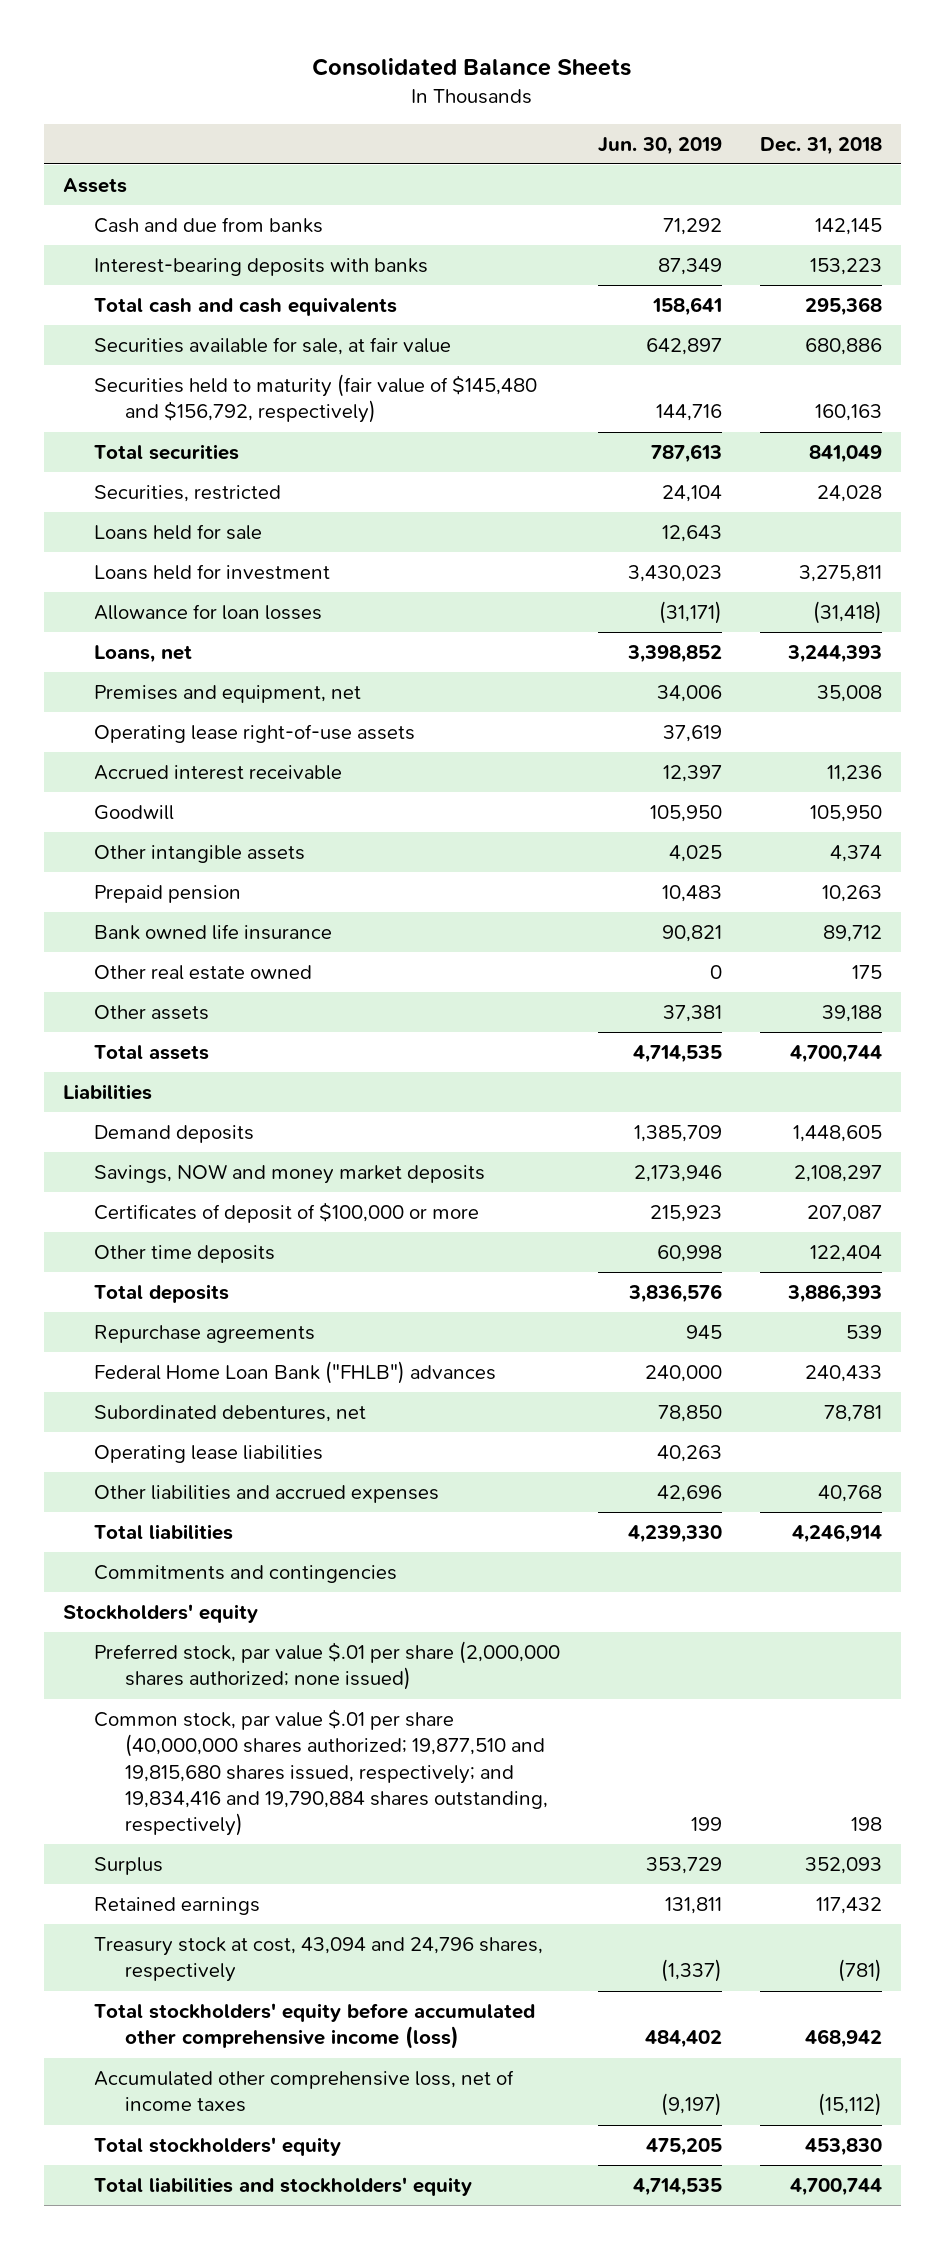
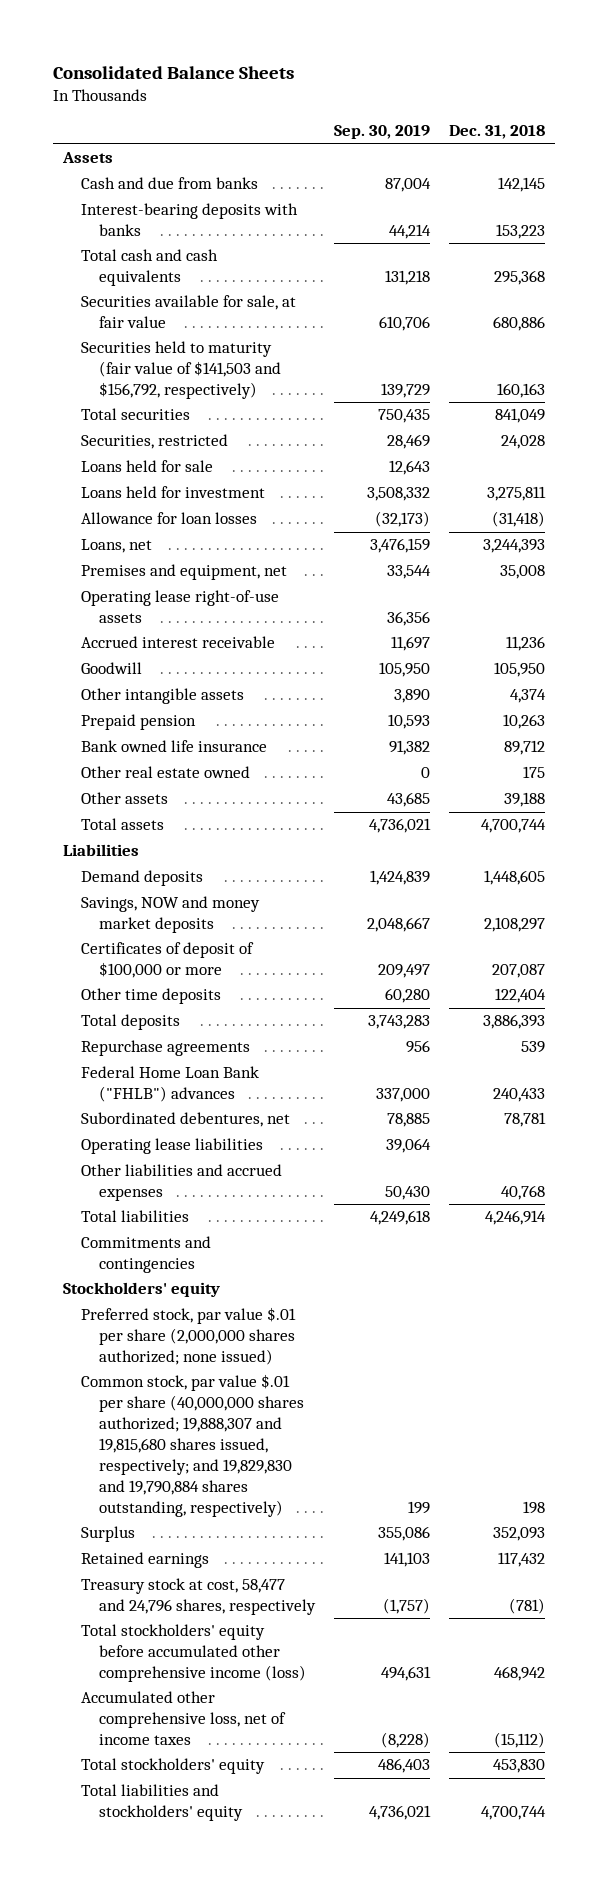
- | Jun. 30, 2019 | Dec. 31, 2018
+ | Sep. 30, 2019 | Dec. 31, 2018
- Securities held to maturity (fair value of $145,480 and $156,792, respectively) | 144,716 | 160,163
+ Securities held to maturity (fair value of $141,503 and $156,792, respectively) | 139,729 | 160,163
- Common stock, par value $.01 per share (40,000,000 shares authorized; 19,877,510 and 19,815,680 shares issued, respectively; and 19,834,416 and 19,790,884 shares outstanding, respectively) | 199 | 198
+ Common stock, par value $.01 per share (40,000,000 shares authorized; 19,888,307 and 19,815,680 shares issued, respectively; and 19,829,830 and 19,790,884 shares outstanding, respectively) | 199 | 198
- Treasury stock at cost, 43,094 and 24,796 shares, respectively | (1,337) | (781)
+ Treasury stock at cost, 58,477 and 24,796 shares, respectively | (1,757) | (781)

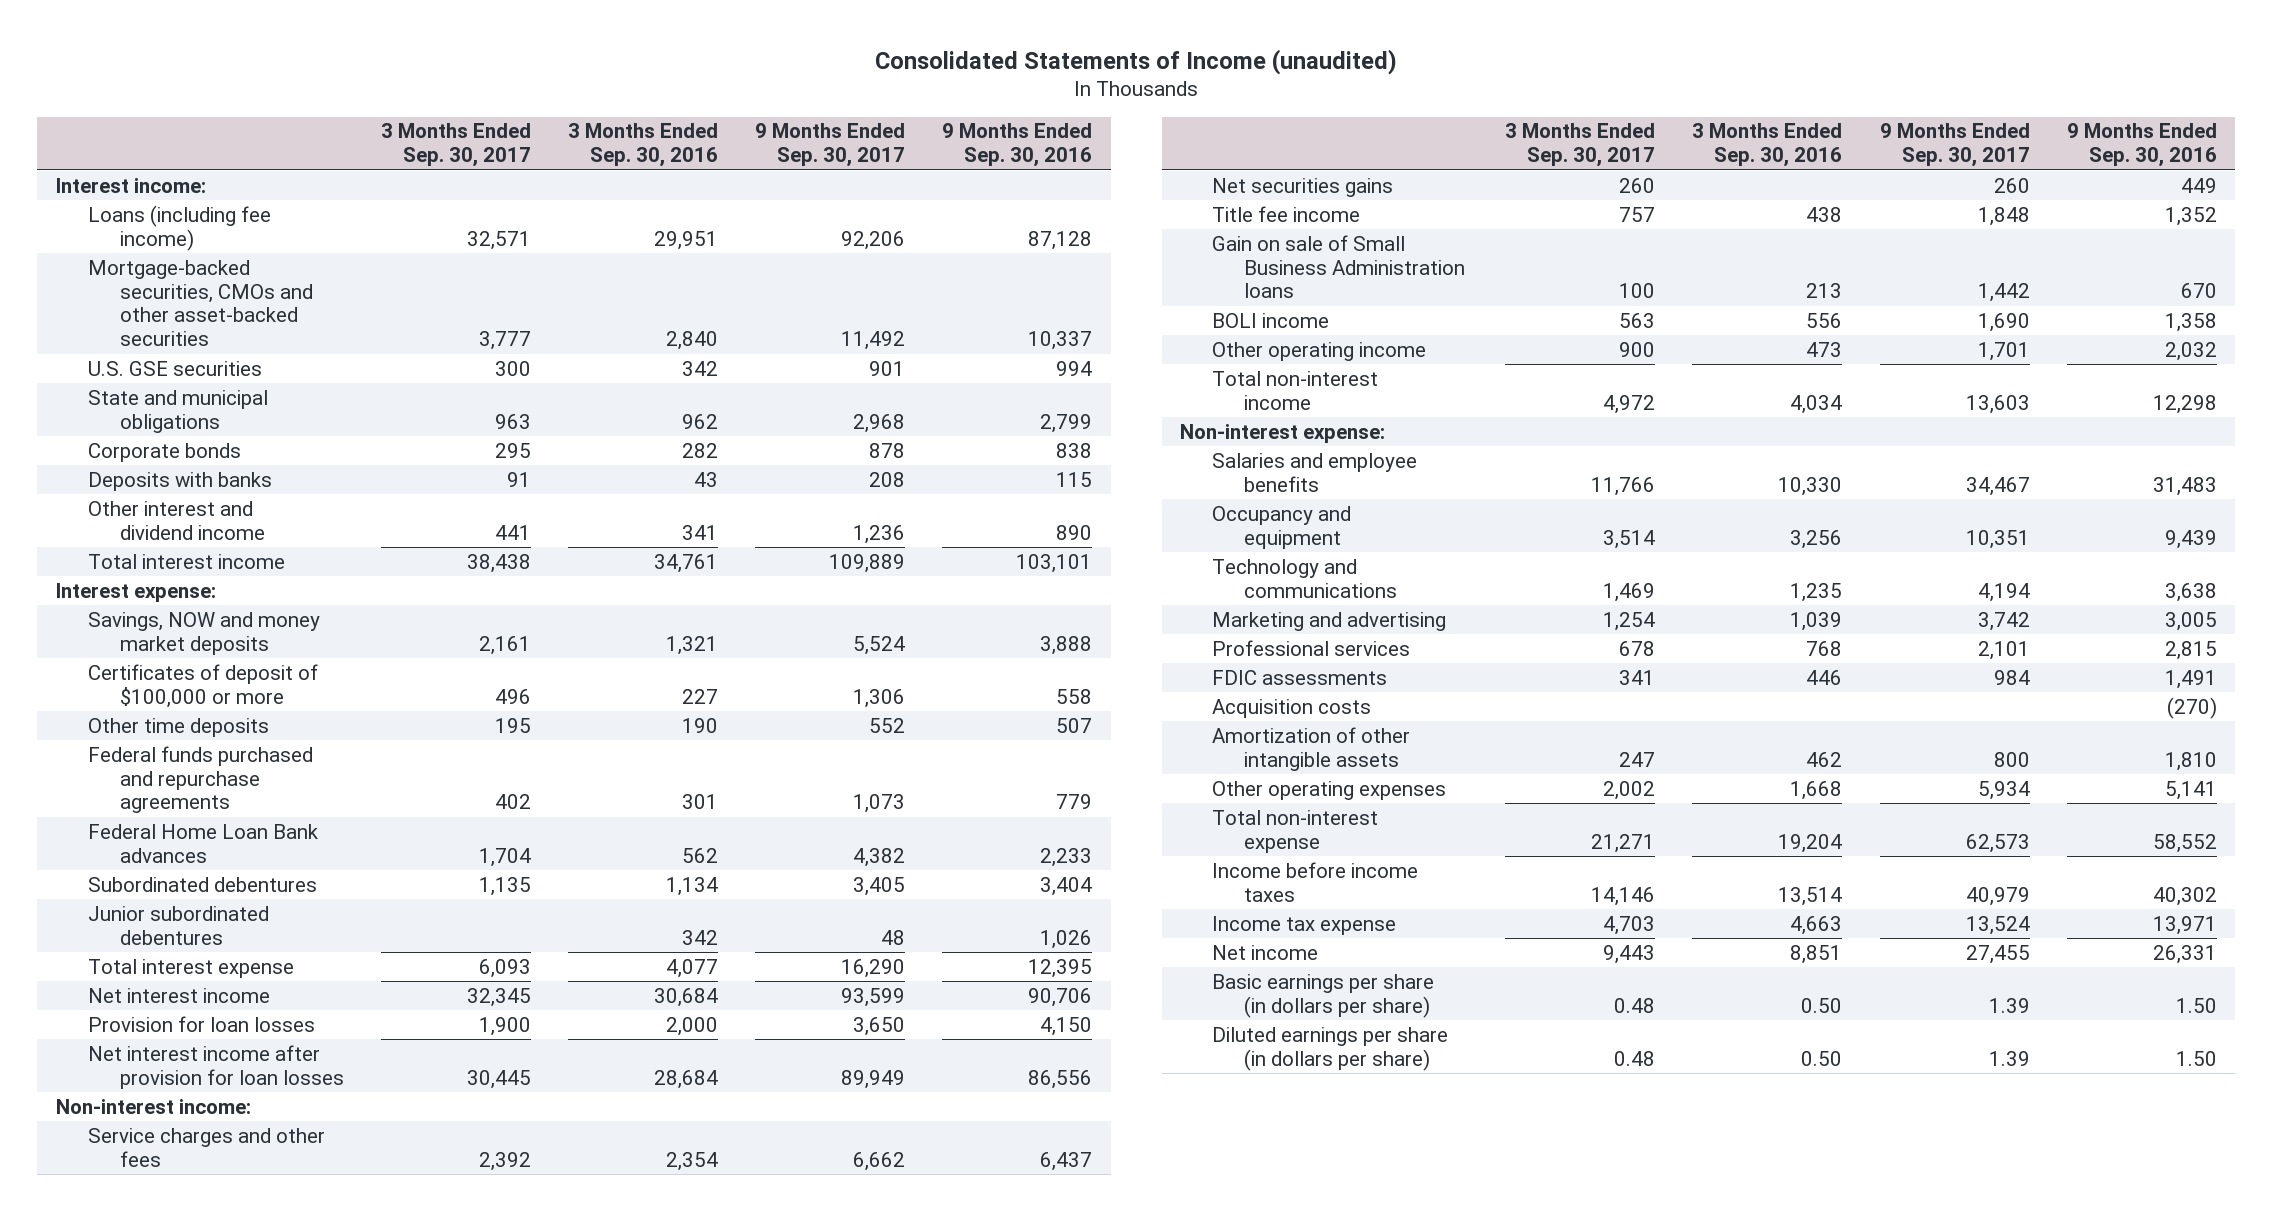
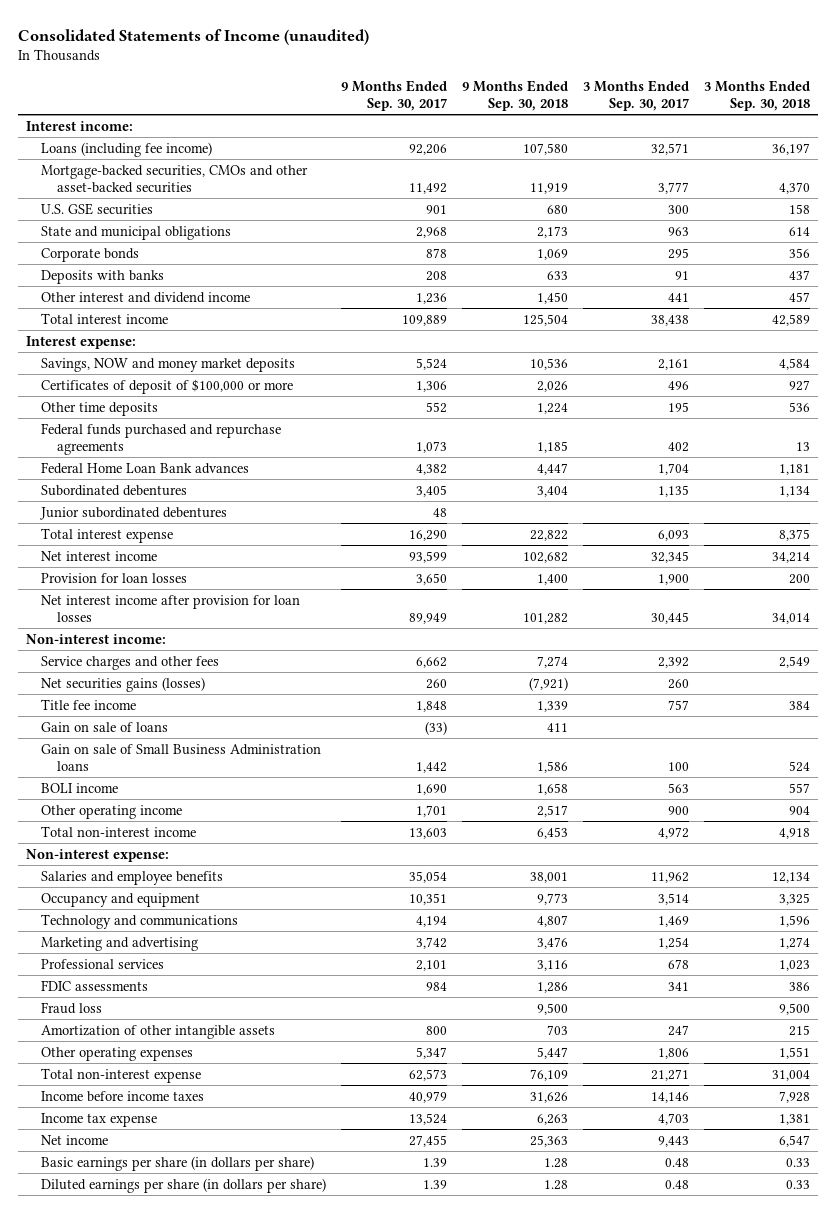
- | 3 Months Ended Sep. 30, 2017 | 3 Months Ended Sep. 30, 2016 | 9 Months Ended Sep. 30, 2017 | 9 Months Ended Sep. 30, 2016
+ | 9 Months Ended Sep. 30, 2017 | 9 Months Ended Sep. 30, 2018 | 3 Months Ended Sep. 30, 2017 | 3 Months Ended Sep. 30, 2018
- Net securities gains | 260 | | 260 | 449
+ Net securities gains (losses) | 260 | (7,921) | 260 |
+ Gain on sale of loans | (33) | 411 | |
- Salaries and employee benefits | 11,766 | 10,330 | 34,467 | 31,483
+ Salaries and employee benefits | 35,054 | 38,001 | 11,962 | 12,134
- Acquisition costs | | | | (270)
+ Fraud loss | | 9,500 | | 9,500
- Other operating expenses | 2,002 | 1,668 | 5,934 | 5,141
+ Other operating expenses | 5,347 | 5,447 | 1,806 | 1,551

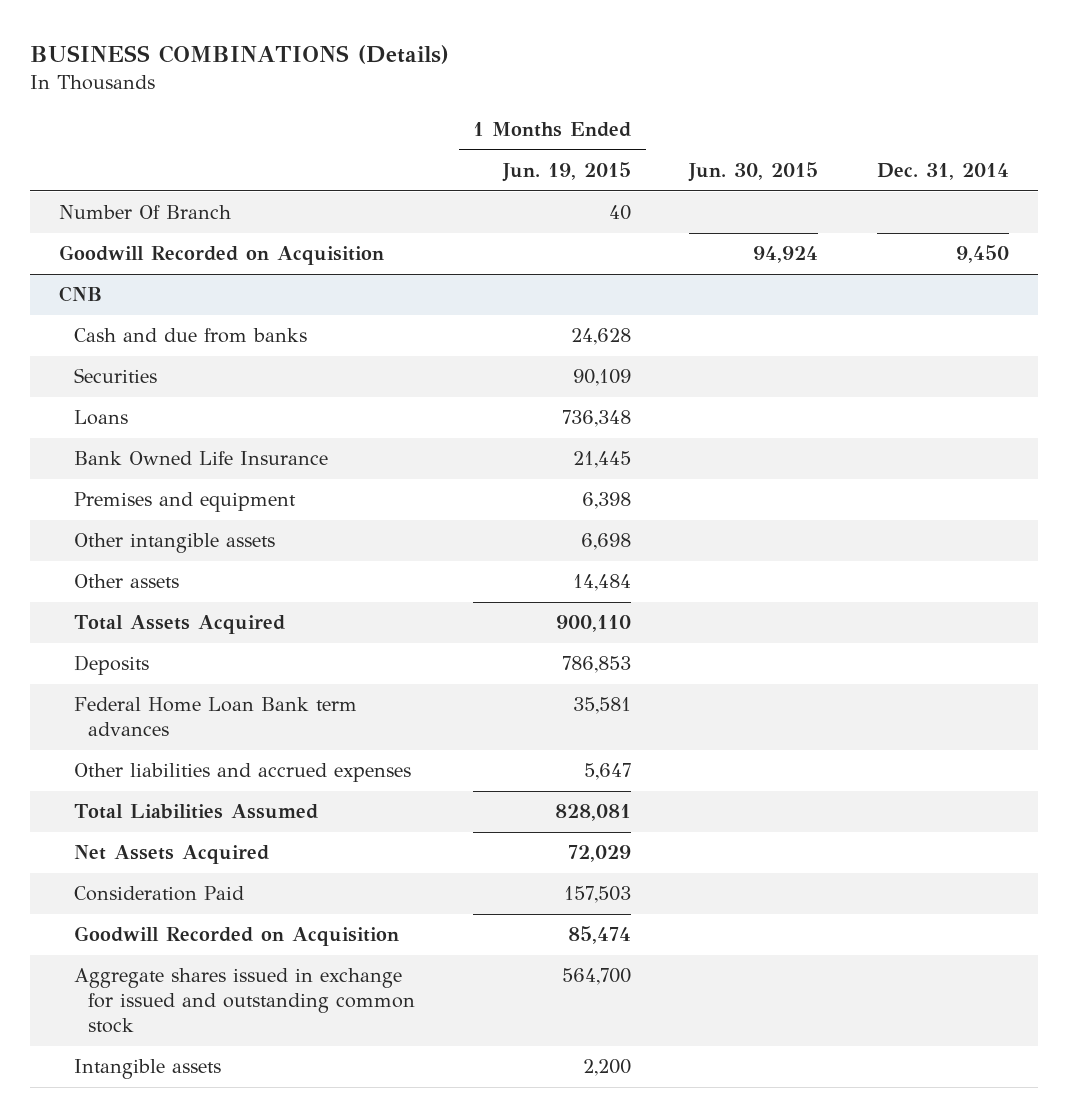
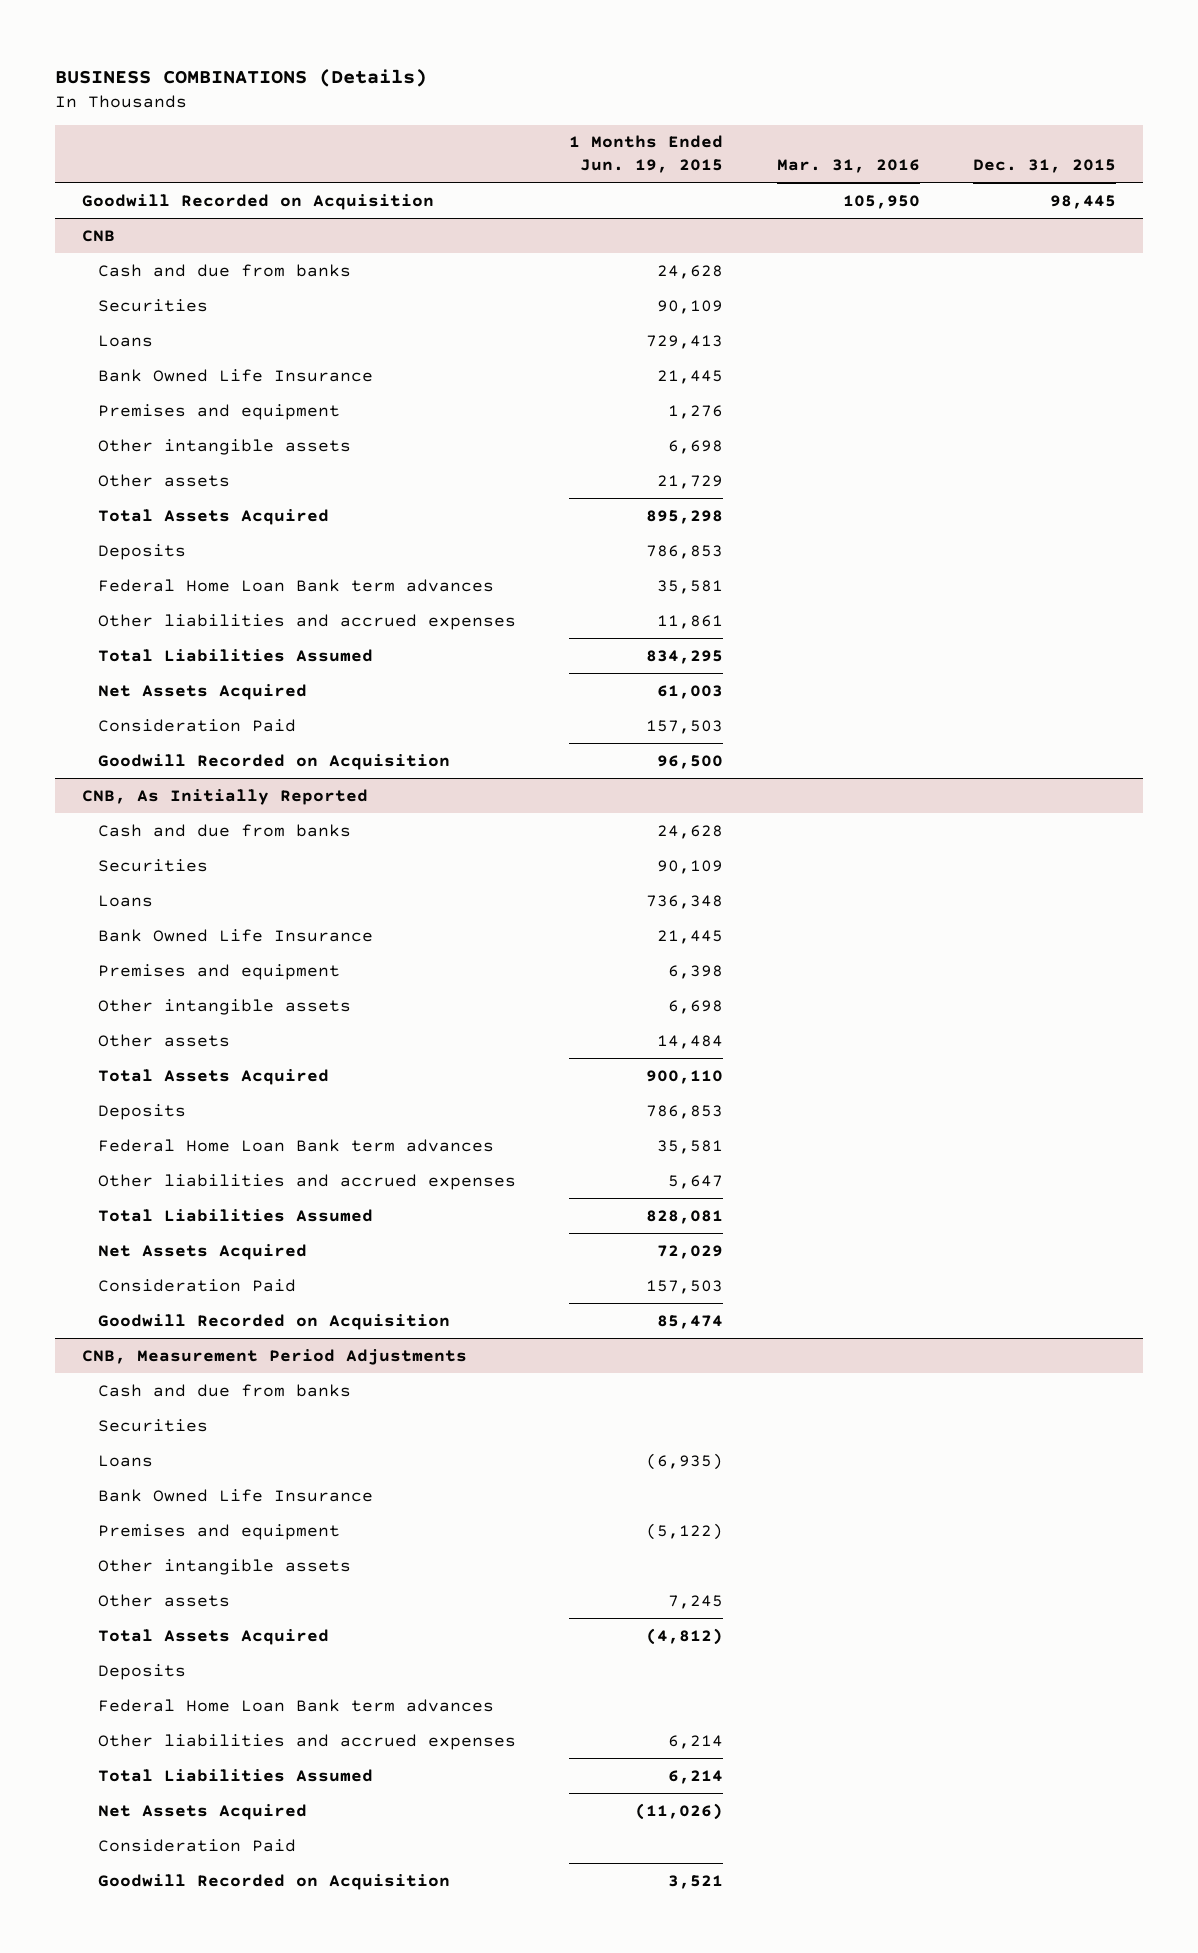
- | 1 Months Ended Jun. 19, 2015 | Jun. 30, 2015 | Dec. 31, 2014
+ | 1 Months Ended Jun. 19, 2015 | Mar. 31, 2016 | Dec. 31, 2015
- Number Of Branch | 40 | |
@ CNB
+ Loans | 729,413 | |
+ Bank Owned Life Insurance | 21,445 | |
+ Premises and equipment | 1,276 | |
+ Other intangible assets | 6,698 | |
+ Other assets | 21,729 | |
+ Total Assets Acquired | 895,298 | |
+ Deposits | 786,853 | |
+ Federal Home Loan Bank term advances | 35,581 | |
+ Other liabilities and accrued expenses | 11,861 | |
+ Total Liabilities Assumed | 834,295 | |
+ Net Assets Acquired | 61,003 | |
+ Consideration Paid | 157,503 | |
+ Goodwill Recorded on Acquisition | 96,500 | |
+ CNB, As Initially Reported
+ Cash and due from banks | 24,628 | |
+ Securities | 90,109 | |
@ CNB
- Aggregate shares issued in exchange for issued and outstanding common stock | 564,700 | |
- Intangible assets | 2,200 | |
+ CNB, Measurement Period Adjustments
+ Cash and due from banks
+ Securities
+ Loans | (6,935) | |
+ Bank Owned Life Insurance
+ Premises and equipment | (5,122) | |
+ Other intangible assets
+ Other assets | 7,245 | |
+ Total Assets Acquired | (4,812) | |
+ Deposits
+ Federal Home Loan Bank term advances
+ Other liabilities and accrued expenses | 6,214 | |
+ Total Liabilities Assumed | 6,214 | |
+ Net Assets Acquired | (11,026) | |
+ Consideration Paid
+ Goodwill Recorded on Acquisition | 3,521 | |

